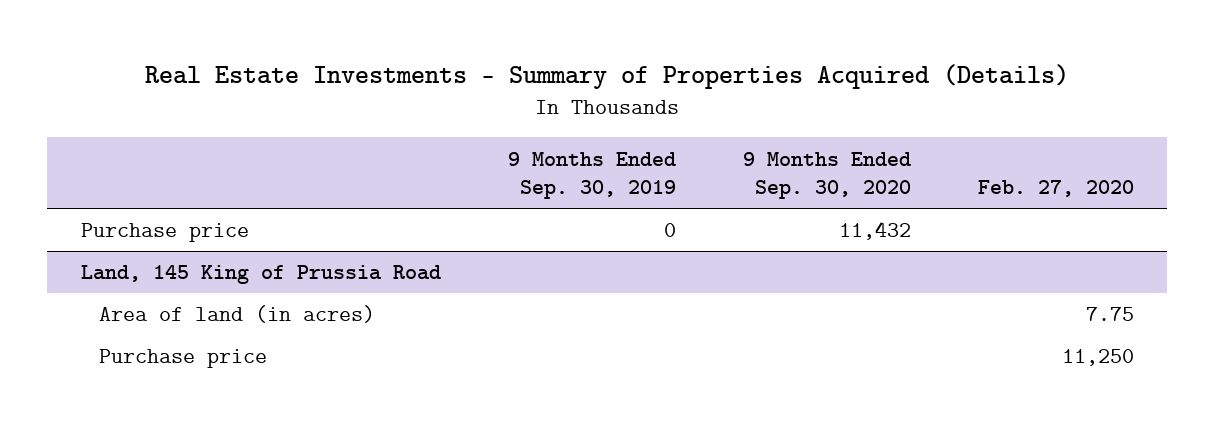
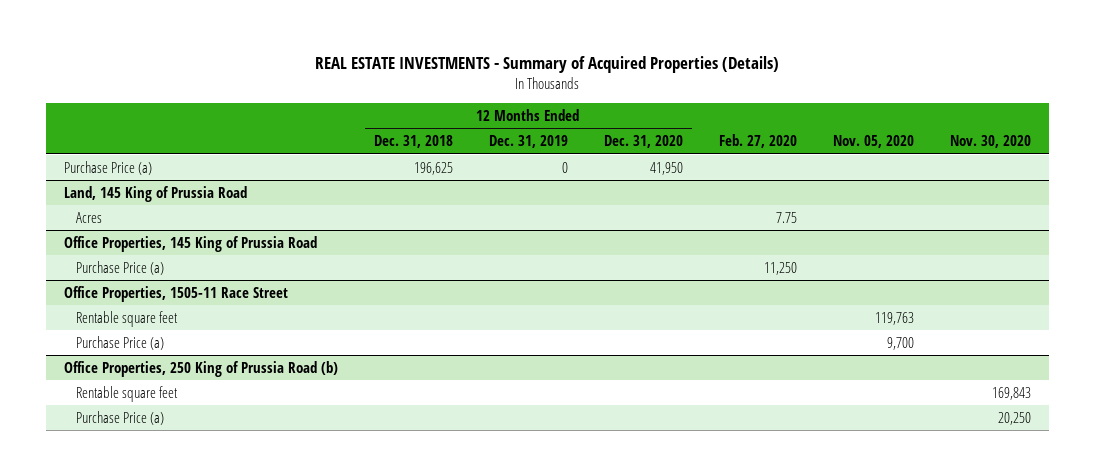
- Real Estate Investments - Summary of Properties Acquired (Details)
+ REAL ESTATE INVESTMENTS - Summary of Acquired Properties (Details)
- | 9 Months Ended Sep. 30, 2019 | 9 Months Ended Sep. 30, 2020 | Feb. 27, 2020
+ | 12 Months Ended Dec. 31, 2018 | 12 Months Ended Dec. 31, 2019 | 12 Months Ended Dec. 31, 2020 | Feb. 27, 2020 | Nov. 05, 2020 | Nov. 30, 2020
- Purchase price | 0 | 11,432 |
+ Purchase Price (a) | 196,625 | 0 | 41,950 | | |
@ Land, 145 King of Prussia Road
- Area of land (in acres) | | | 7.75
- Purchase price | | | 11,250
+ Acres | | | | 7.75 | |
+ Office Properties, 145 King of Prussia Road
+ Purchase Price (a) | | | | 11,250 | |
+ Office Properties, 1505-11 Race Street
+ Rentable square feet | | | | | 119,763 |
+ Purchase Price (a) | | | | | 9,700 |
+ Office Properties, 250 King of Prussia Road (b)
+ Rentable square feet | | | | | | 169,843
+ Purchase Price (a) | | | | | | 20,250

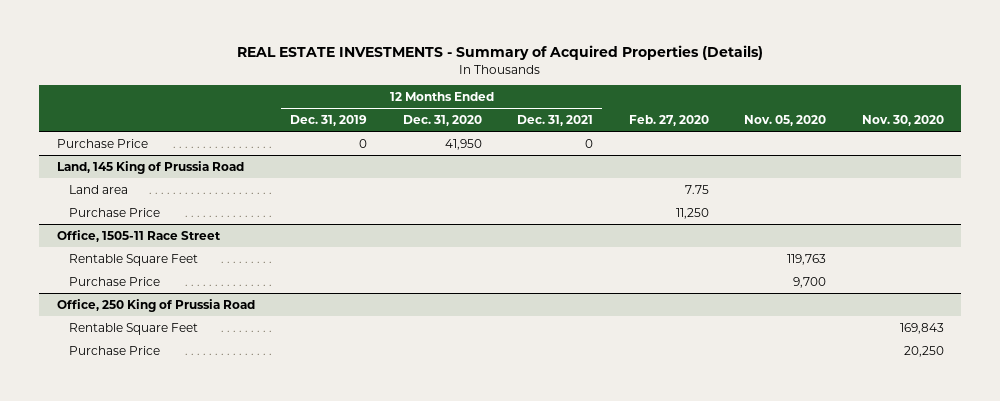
- | 12 Months Ended Dec. 31, 2018 | 12 Months Ended Dec. 31, 2019 | 12 Months Ended Dec. 31, 2020 | Feb. 27, 2020 | Nov. 05, 2020 | Nov. 30, 2020
+ | 12 Months Ended Dec. 31, 2019 | 12 Months Ended Dec. 31, 2020 | 12 Months Ended Dec. 31, 2021 | Feb. 27, 2020 | Nov. 05, 2020 | Nov. 30, 2020
- Purchase Price (a) | 196,625 | 0 | 41,950 | | |
+ Purchase Price | 0 | 41,950 | 0 | | |
@ Land, 145 King of Prussia Road
- Acres | | | | 7.75 | |
- Office Properties, 145 King of Prussia Road
- Purchase Price (a) | | | | 11,250 | |
- Office Properties, 1505-11 Race Street
- Rentable square feet | | | | | 119,763 |
- Purchase Price (a) | | | | | 9,700 |
- Office Properties, 250 King of Prussia Road (b)
- Rentable square feet | | | | | | 169,843
- Purchase Price (a) | | | | | | 20,250
@ Land, 145 King of Prussia Road
+ Land area | | | | 7.75 | |
+ Purchase Price | | | | 11,250 | |
+ Office, 1505-11 Race Street
+ Rentable Square Feet | | | | | 119,763 |
+ Purchase Price | | | | | 9,700 |
+ Office, 250 King of Prussia Road
+ Rentable Square Feet | | | | | | 169,843
+ Purchase Price | | | | | | 20,250

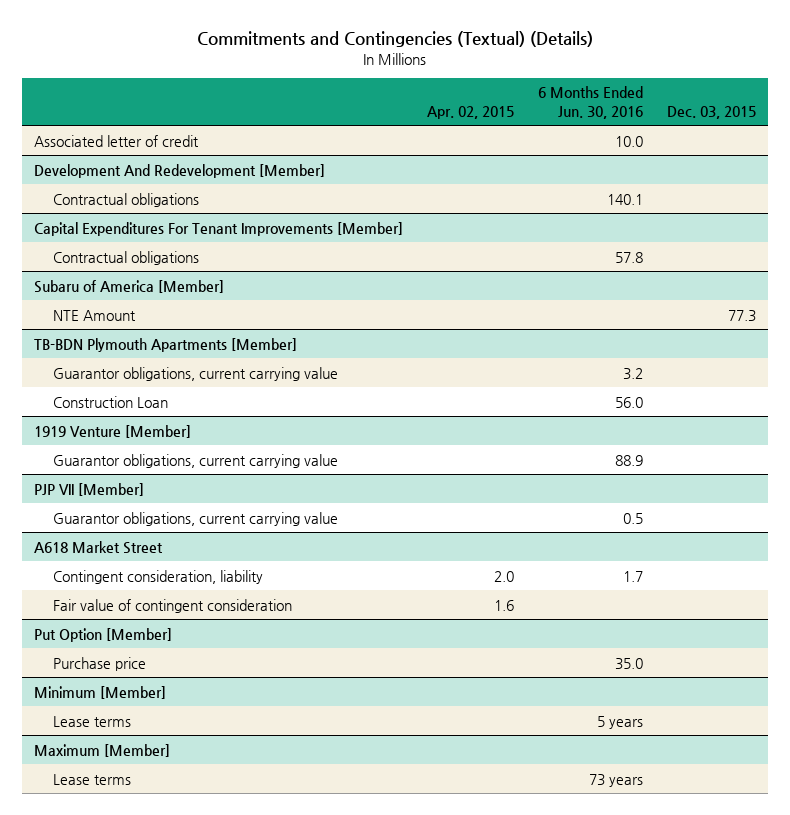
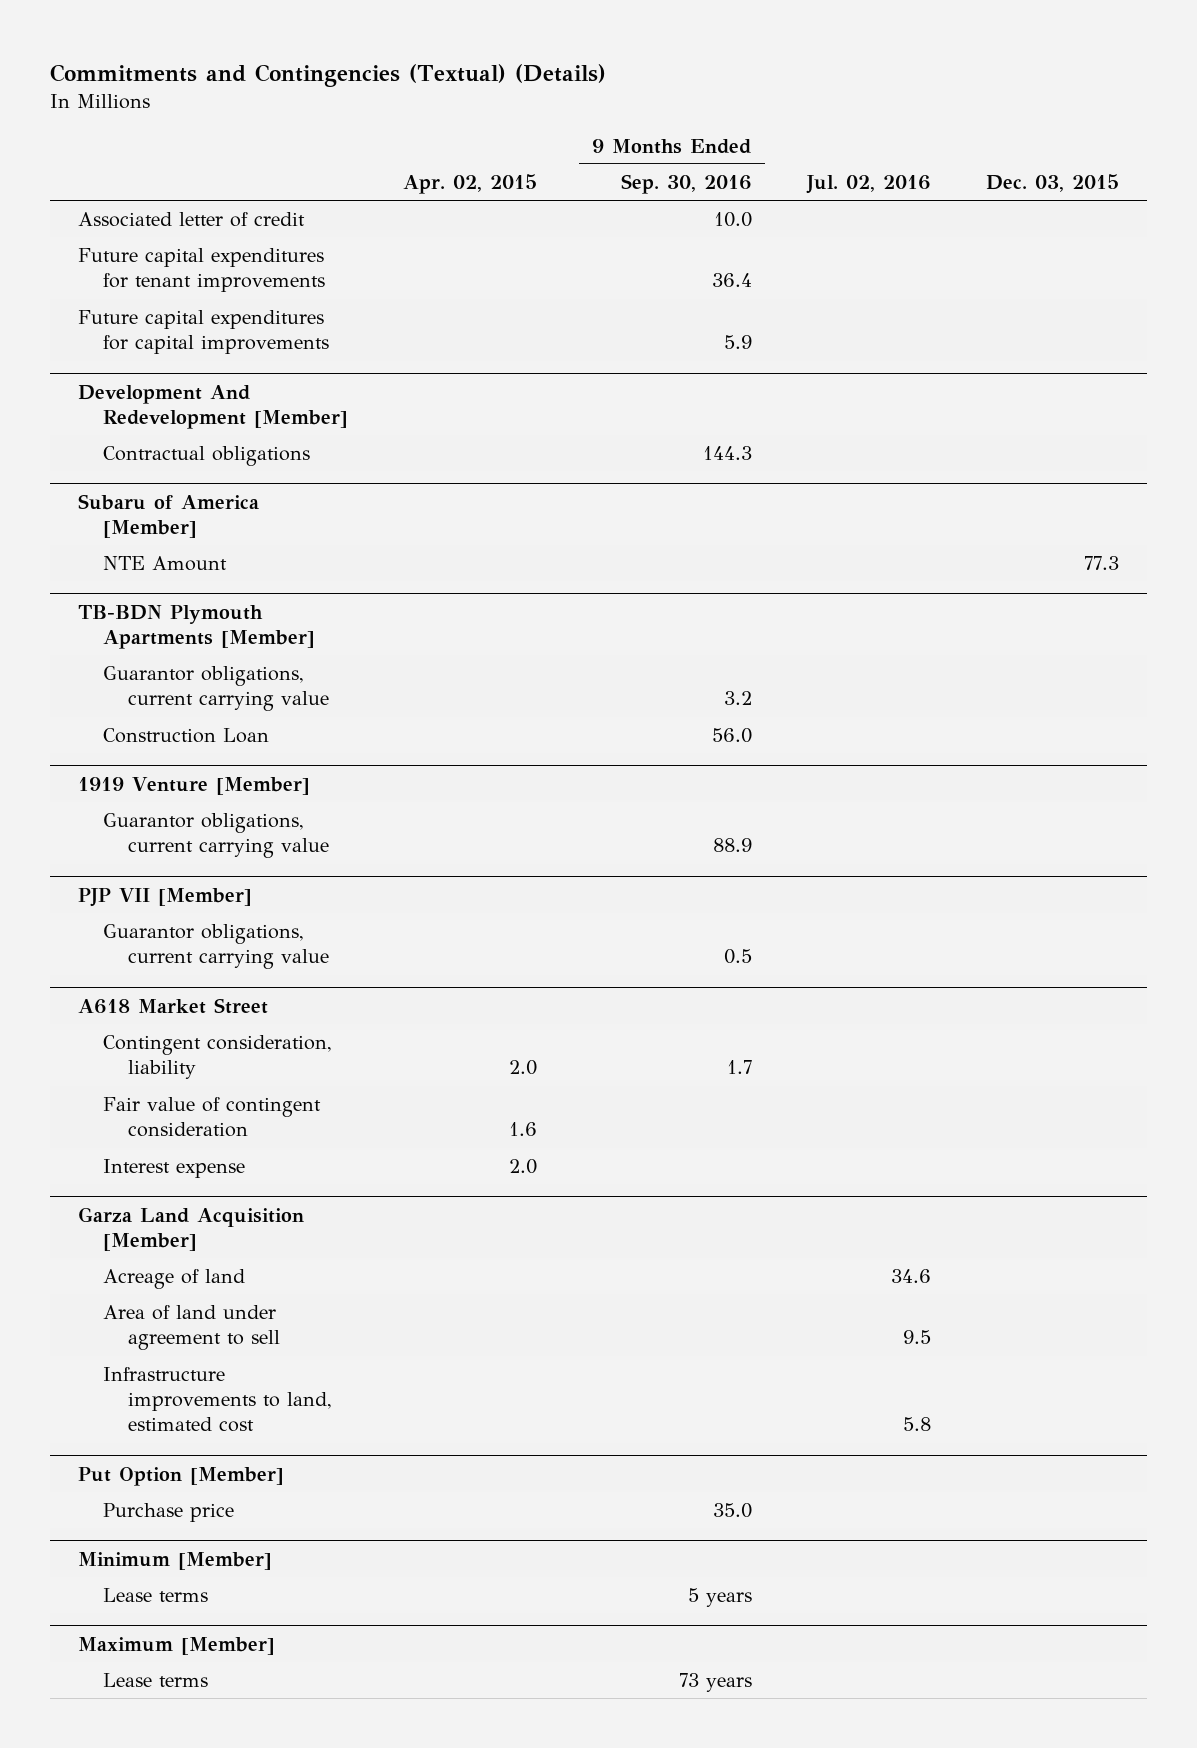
- | Apr. 02, 2015 | 6 Months Ended Jun. 30, 2016 | Dec. 03, 2015
+ | Apr. 02, 2015 | 9 Months Ended Sep. 30, 2016 | Jul. 02, 2016 | Dec. 03, 2015
+ Future capital expenditures for tenant improvements | | 36.4 | |
+ Future capital expenditures for capital improvements | | 5.9 | |
- Capital Expenditures For Tenant Improvements [Member]
- Contractual obligations | | 57.8 |
@ A618 Market Street
+ Interest expense | 2.0 | | |
+ Garza Land Acquisition [Member]
+ Acreage of land | | | 34.6 |
+ Area of land under agreement to sell | | | 9.5 |
+ Infrastructure improvements to land, estimated cost | | | 5.8 |

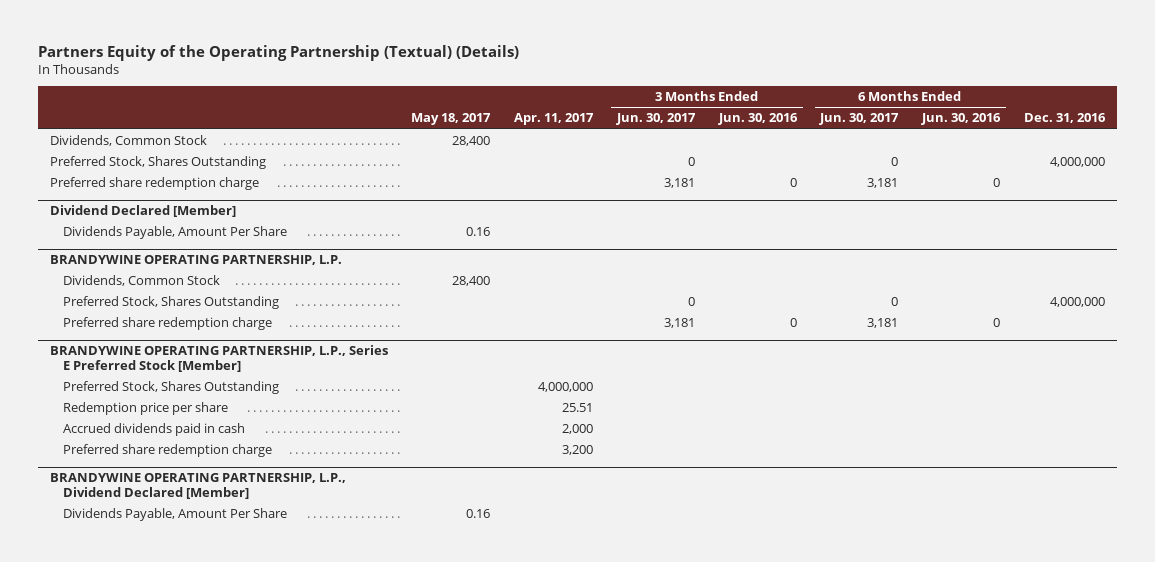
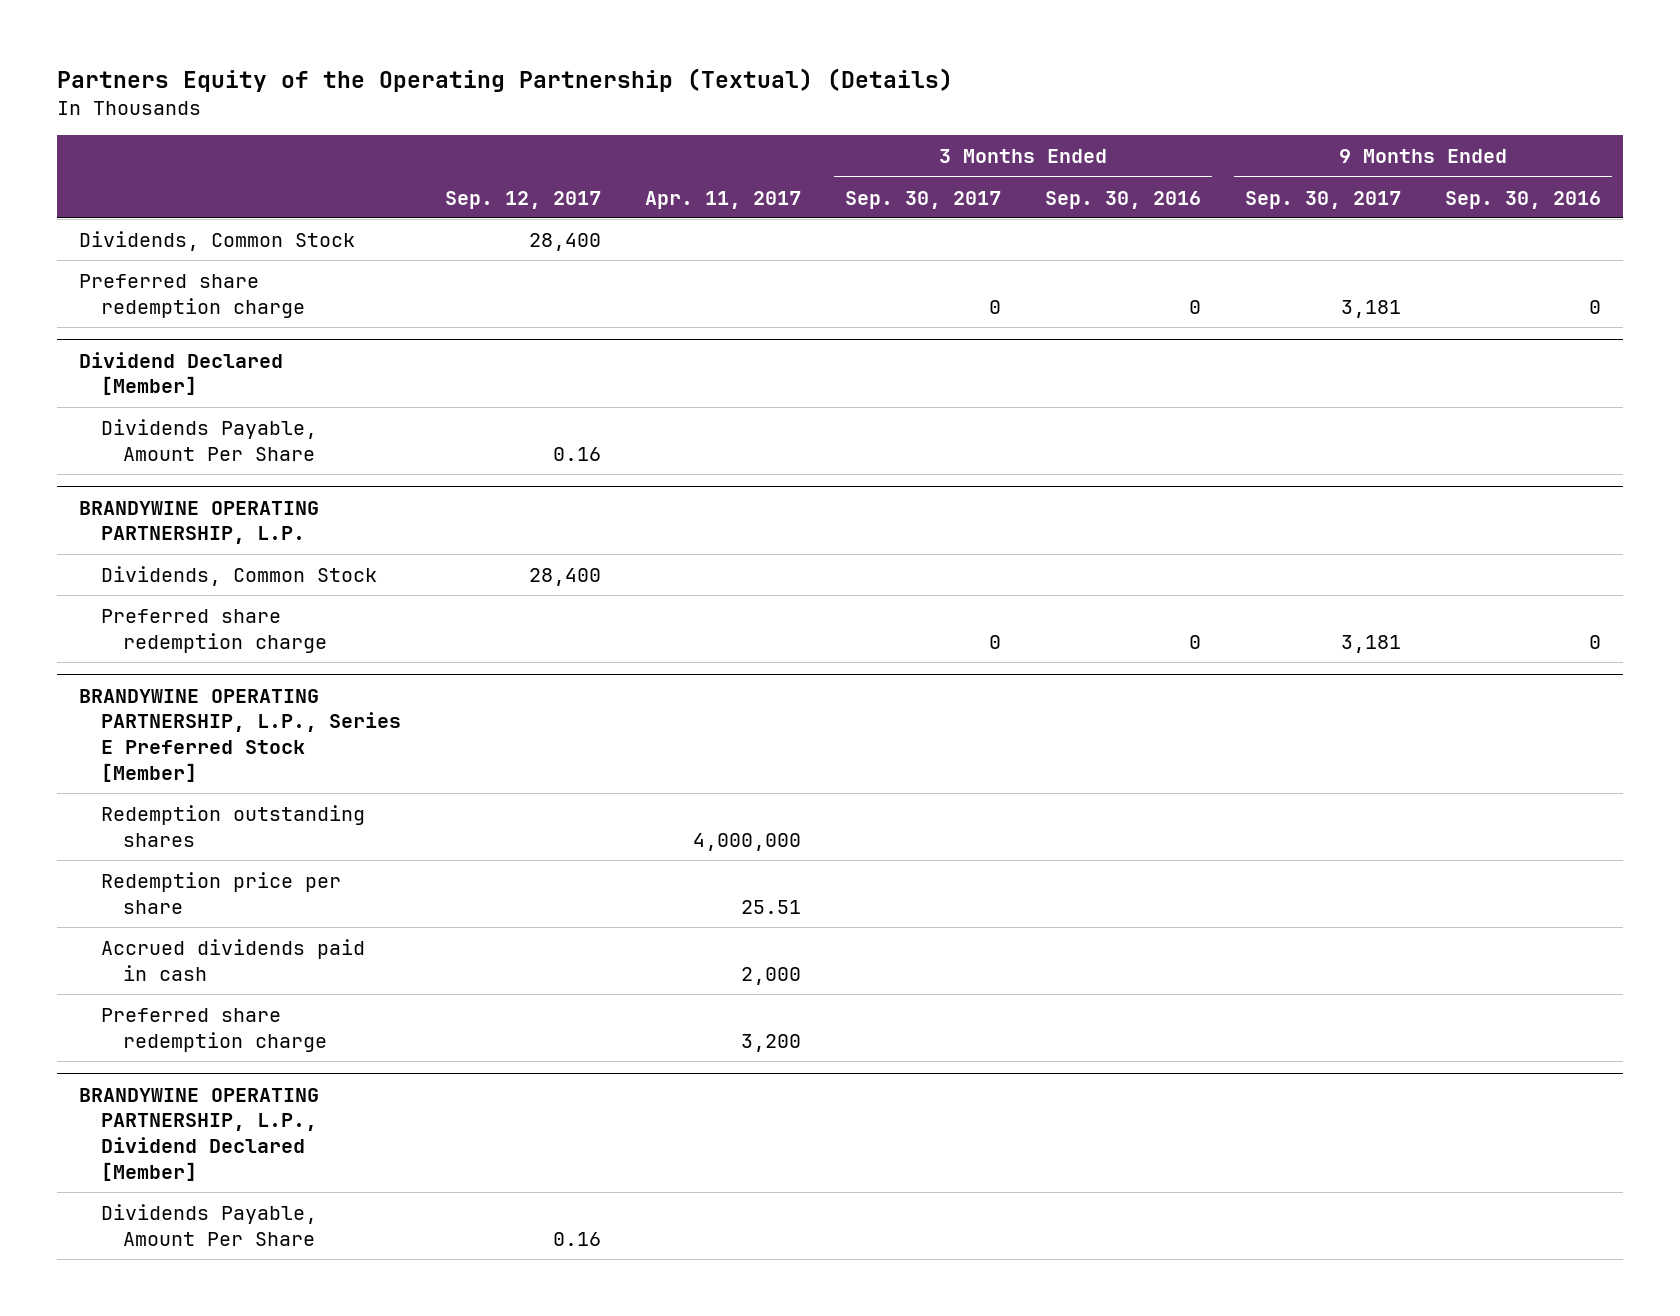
- | May 18, 2017 | Apr. 11, 2017 | 3 Months Ended Jun. 30, 2017 | 3 Months Ended Jun. 30, 2016 | 6 Months Ended Jun. 30, 2017 | 6 Months Ended Jun. 30, 2016 | Dec. 31, 2016
+ | Sep. 12, 2017 | Apr. 11, 2017 | 3 Months Ended Sep. 30, 2017 | 3 Months Ended Sep. 30, 2016 | 9 Months Ended Sep. 30, 2017 | 9 Months Ended Sep. 30, 2016
- Preferred Stock, Shares Outstanding | | | 0 | | 0 | | 4,000,000
@ BRANDYWINE OPERATING PARTNERSHIP, L.P.
- Preferred Stock, Shares Outstanding | | | 0 | | 0 | | 4,000,000
@ BRANDYWINE OPERATING PARTNERSHIP, L.P., Series E Preferred Stock [Member]
- Preferred Stock, Shares Outstanding | | 4,000,000 | | | | |
+ Redemption outstanding shares | | 4,000,000 | | | |

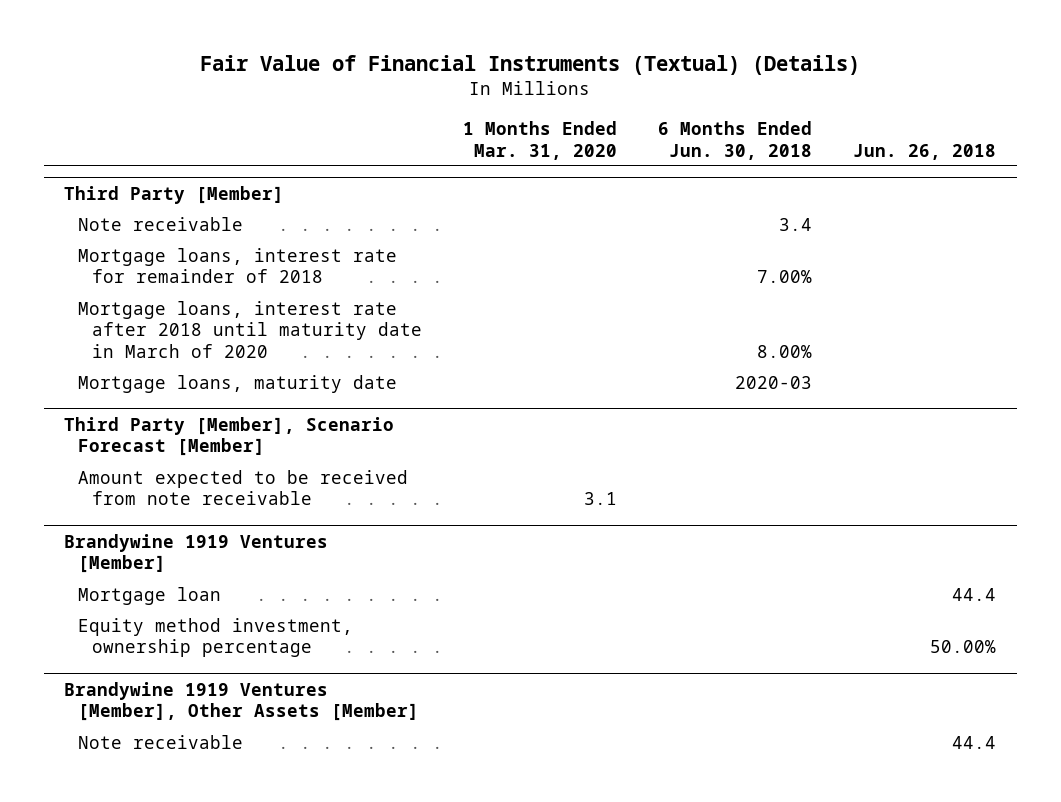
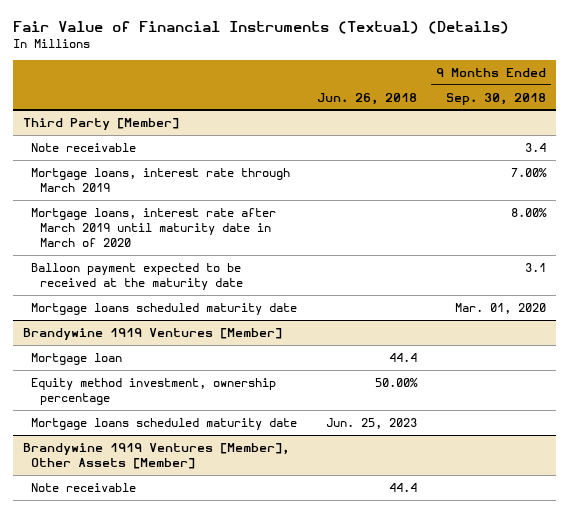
- | 1 Months Ended Mar. 31, 2020 | 6 Months Ended Jun. 30, 2018 | Jun. 26, 2018
+ | Jun. 26, 2018 | 9 Months Ended Sep. 30, 2018
@ Third Party [Member]
- Mortgage loans, interest rate for remainder of 2018 | | 7.00% |
- Mortgage loans, interest rate after 2018 until maturity date in March of 2020 | | 8.00% |
- Mortgage loans, maturity date | | 2020-03 |
- Third Party [Member], Scenario Forecast [Member]
- Amount expected to be received from note receivable | 3.1 | |
@ Third Party [Member]
+ Mortgage loans, interest rate through March 2019 | | 7.00%
+ Mortgage loans, interest rate after March 2019 until maturity date in March of 2020 | | 8.00%
+ Balloon payment expected to be received at the maturity date | | 3.1
+ Mortgage loans scheduled maturity date | | Mar. 01, 2020
@ Brandywine 1919 Ventures [Member]
+ Mortgage loans scheduled maturity date | Jun. 25, 2023 |

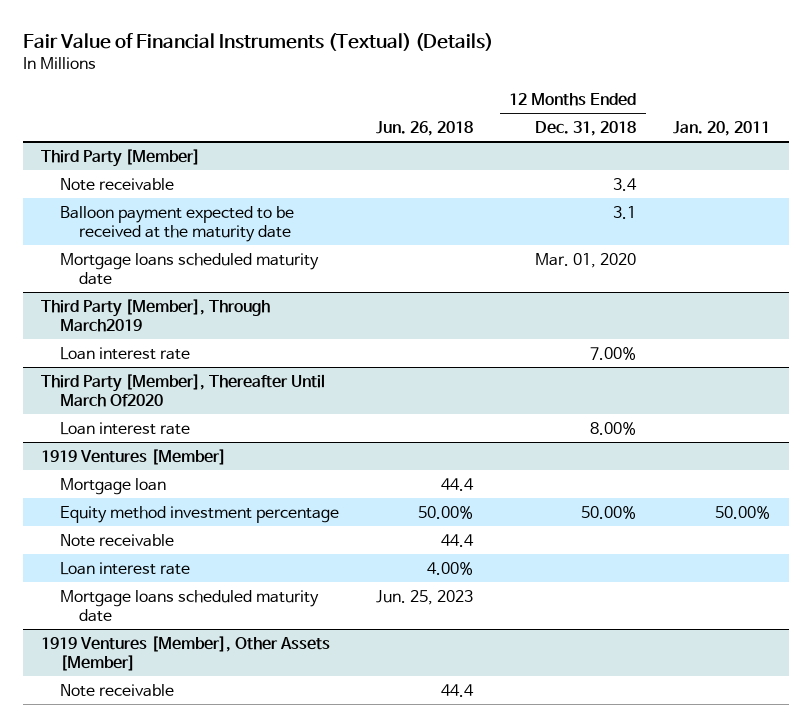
- | Jun. 26, 2018 | 9 Months Ended Sep. 30, 2018
+ | Jun. 26, 2018 | 12 Months Ended Dec. 31, 2018 | Jan. 20, 2011
@ Third Party [Member]
- Mortgage loans, interest rate through March 2019 | | 7.00%
- Mortgage loans, interest rate after March 2019 until maturity date in March of 2020 | | 8.00%
- Brandywine 1919 Ventures [Member]
+ Third Party [Member], Through March2019
+ Loan interest rate | | 7.00% |
+ Third Party [Member], Thereafter Until March Of2020
+ Loan interest rate | | 8.00% |
+ 1919 Ventures [Member]
- Equity method investment, ownership percentage | 50.00% |
+ Equity method investment percentage | 50.00% | 50.00% | 50.00%
+ Note receivable | 44.4 | |
+ Loan interest rate | 4.00% | |
- Brandywine 1919 Ventures [Member], Other Assets [Member]
+ 1919 Ventures [Member], Other Assets [Member]

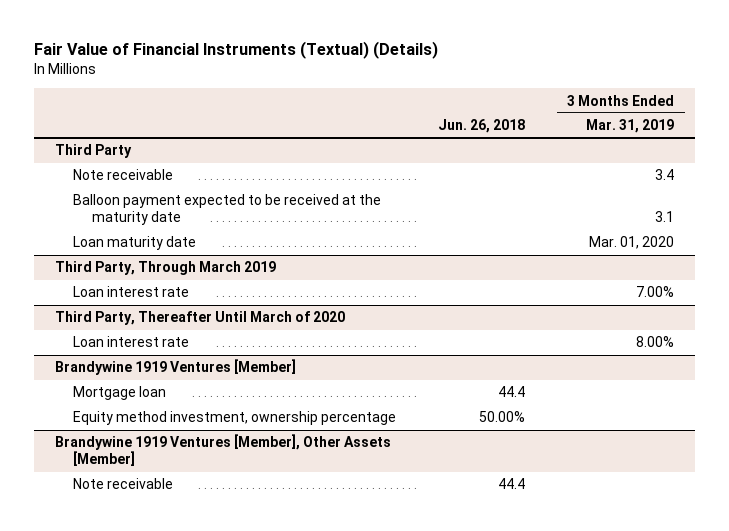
- | Jun. 26, 2018 | 12 Months Ended Dec. 31, 2018 | Jan. 20, 2011
+ | Jun. 26, 2018 | 3 Months Ended Mar. 31, 2019
- Third Party [Member]
+ Third Party
- Mortgage loans scheduled maturity date | | Mar. 01, 2020 |
- Third Party [Member], Through March2019
+ Loan maturity date | | Mar. 01, 2020
+ Third Party, Through March 2019
- Third Party [Member], Thereafter Until March Of2020
+ Third Party, Thereafter Until March of 2020
- 1919 Ventures [Member]
+ Brandywine 1919 Ventures [Member]
- Equity method investment percentage | 50.00% | 50.00% | 50.00%
- Note receivable | 44.4 | |
- Loan interest rate | 4.00% | |
- Mortgage loans scheduled maturity date | Jun. 25, 2023 | |
- 1919 Ventures [Member], Other Assets [Member]
+ Equity method investment, ownership percentage | 50.00% |
+ Brandywine 1919 Ventures [Member], Other Assets [Member]

